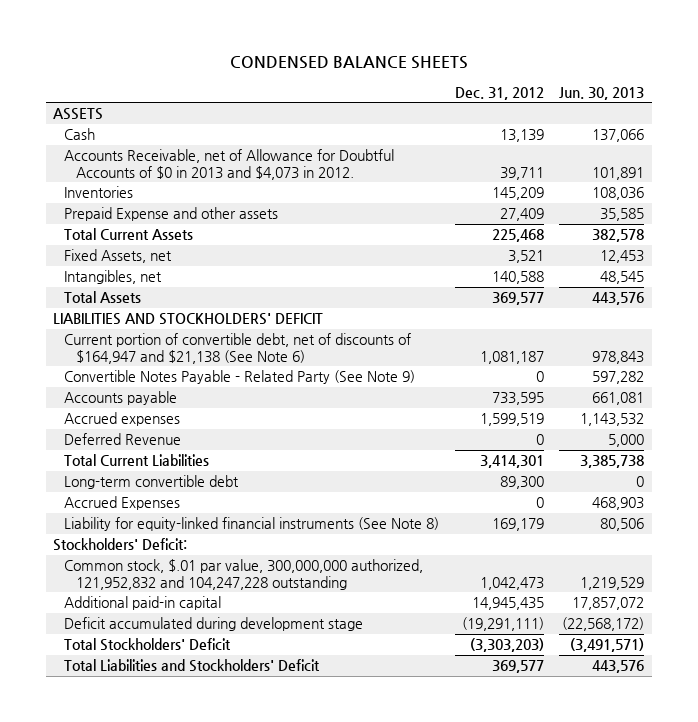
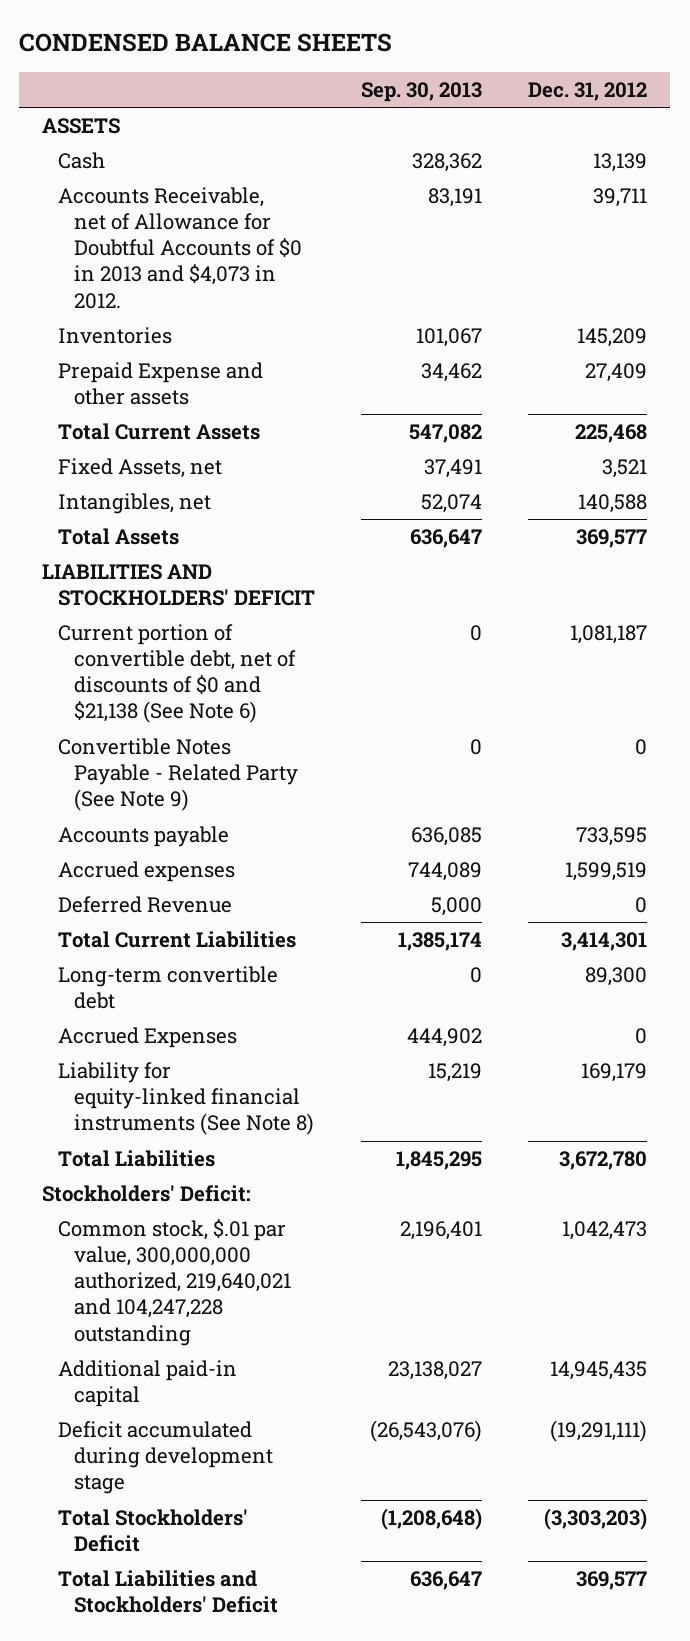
- | Dec. 31, 2012 | Jun. 30, 2013
+ | Sep. 30, 2013 | Dec. 31, 2012
- Current portion of convertible debt, net of discounts of $164,947 and $21,138 (See Note 6) | 1,081,187 | 978,843
+ Current portion of convertible debt, net of discounts of $0 and $21,138 (See Note 6) | 0 | 1,081,187
+ Total Liabilities | 1,845,295 | 3,672,780
- Common stock, $.01 par value, 300,000,000 authorized, 121,952,832 and 104,247,228 outstanding | 1,042,473 | 1,219,529
+ Common stock, $.01 par value, 300,000,000 authorized, 219,640,021 and 104,247,228 outstanding | 2,196,401 | 1,042,473

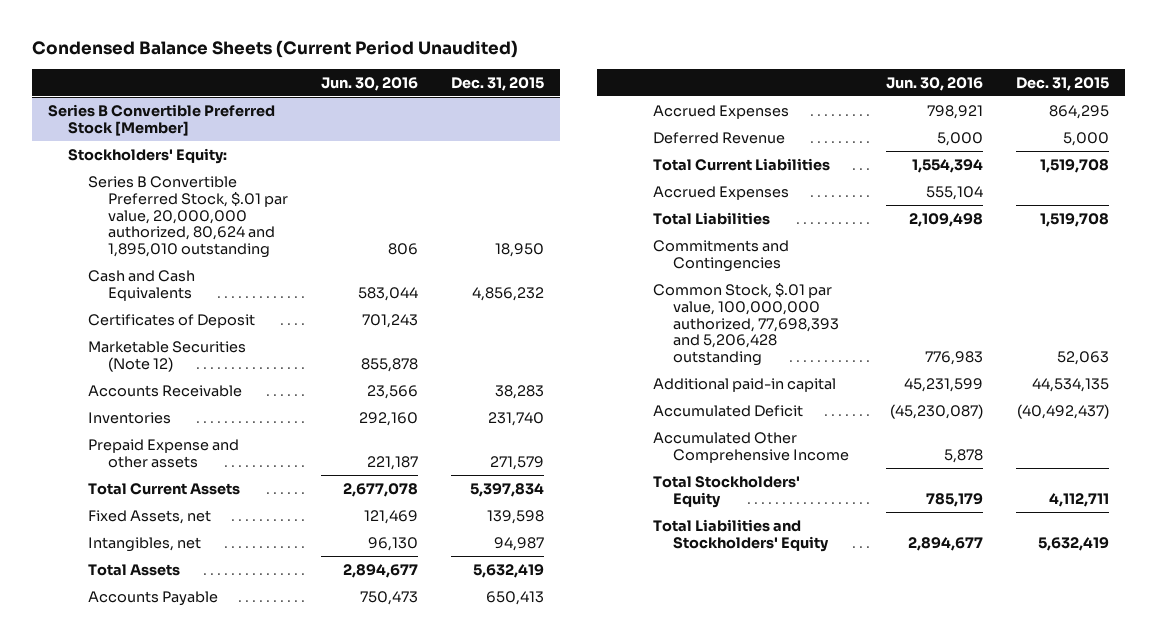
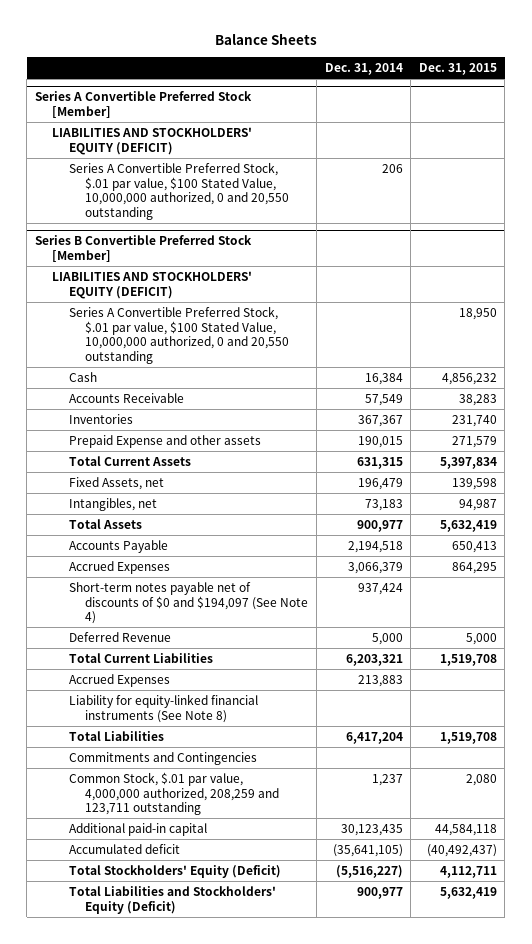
- Condensed Balance Sheets (Current Period Unaudited)
+ Balance Sheets
- | Jun. 30, 2016 | Dec. 31, 2015
+ | Dec. 31, 2014 | Dec. 31, 2015
+ Series A Convertible Preferred Stock [Member]
+ LIABILITIES AND STOCKHOLDERS' EQUITY (DEFICIT)
+ Series A Convertible Preferred Stock, $.01 par value, $100 Stated Value, 10,000,000 authorized, 0 and 20,550 outstanding | 206 |
@ Series B Convertible Preferred Stock [Member]
- Stockholders' Equity:
- Series B Convertible Preferred Stock, $.01 par value, 20,000,000 authorized, 80,624 and 1,895,010 outstanding | 806 | 18,950
- Cash and Cash Equivalents | 583,044 | 4,856,232
- Certificates of Deposit | 701,243 |
- Marketable Securities (Note 12) | 855,878 |
+ LIABILITIES AND STOCKHOLDERS' EQUITY (DEFICIT)
+ Series A Convertible Preferred Stock, $.01 par value, $100 Stated Value, 10,000,000 authorized, 0 and 20,550 outstanding | | 18,950
+ Cash | 16,384 | 4,856,232
+ Short-term notes payable net of discounts of $0 and $194,097 (See Note 4) | 937,424 |
+ Liability for equity-linked financial instruments (See Note 8)
- Common Stock, $.01 par value, 100,000,000 authorized, 77,698,393 and 5,206,428 outstanding | 776,983 | 52,063
- Additional paid-in capital | 45,231,599 | 44,534,135
- Accumulated Deficit | (45,230,087) | (40,492,437)
- Accumulated Other Comprehensive Income | 5,878 |
- Total Stockholders' Equity | 785,179 | 4,112,711
- Total Liabilities and Stockholders' Equity | 2,894,677 | 5,632,419
+ Common Stock, $.01 par value, 4,000,000 authorized, 208,259 and 123,711 outstanding | 1,237 | 2,080
+ Additional paid-in capital | 30,123,435 | 44,584,118
+ Accumulated deficit | (35,641,105) | (40,492,437)
+ Total Stockholders' Equity (Deficit) | (5,516,227) | 4,112,711
+ Total Liabilities and Stockholders' Equity (Deficit) | 900,977 | 5,632,419

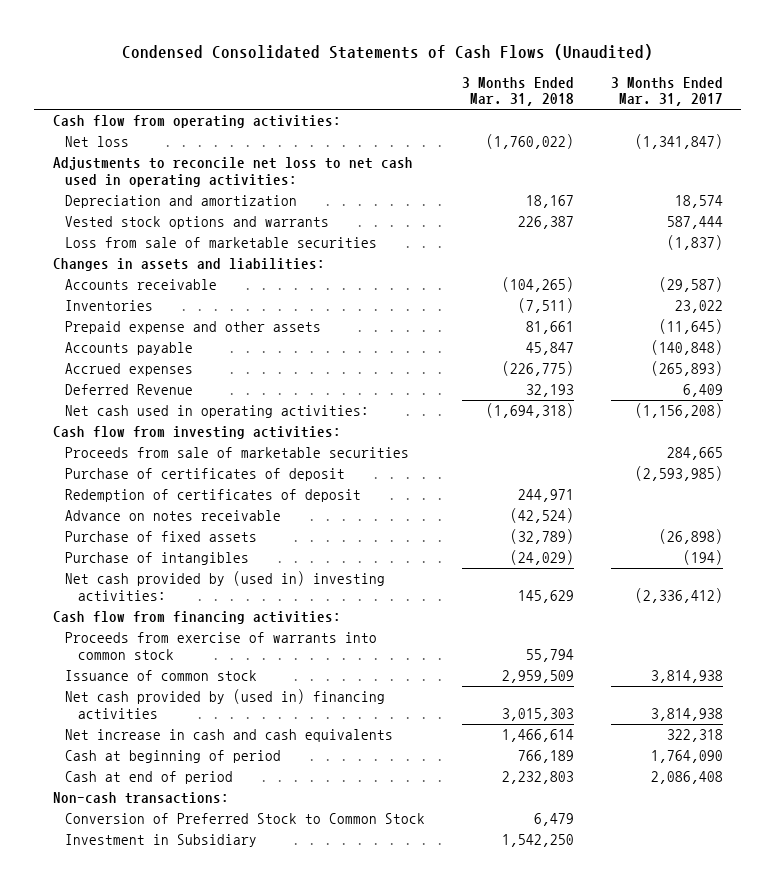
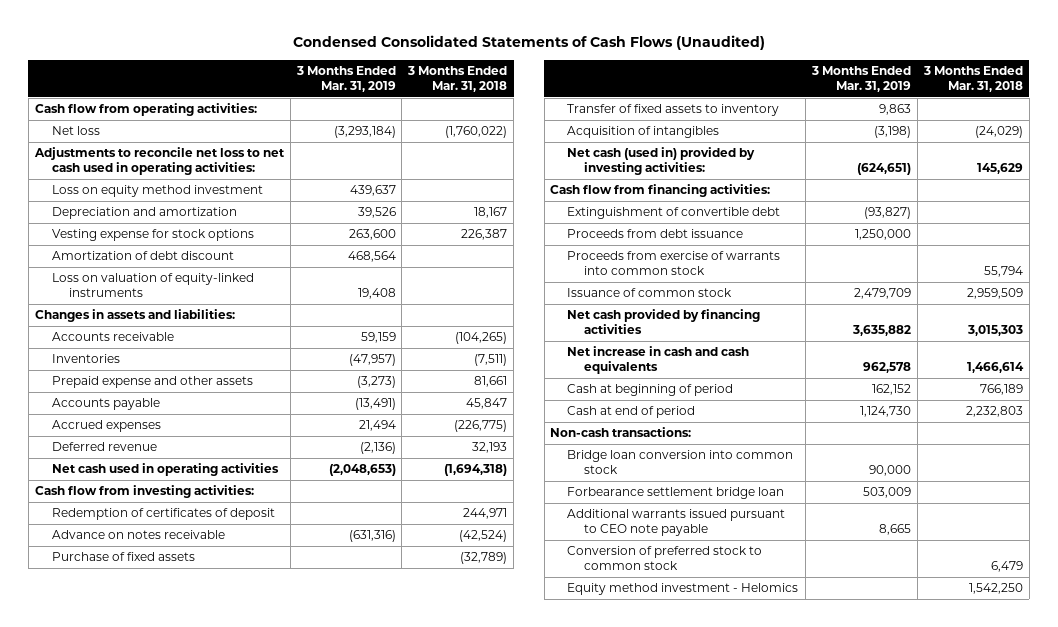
- | 3 Months Ended Mar. 31, 2018 | 3 Months Ended Mar. 31, 2017
+ | 3 Months Ended Mar. 31, 2019 | 3 Months Ended Mar. 31, 2018
+ Loss on equity method investment | 439,637 |
- Vested stock options and warrants | 226,387 | 587,444
- Loss from sale of marketable securities | | (1,837)
+ Vesting expense for stock options | 263,600 | 226,387
+ Amortization of debt discount | 468,564 |
+ Loss on valuation of equity-linked instruments | 19,408 |
- Deferred Revenue | 32,193 | 6,409
- Net cash used in operating activities: | (1,694,318) | (1,156,208)
+ Deferred revenue | (2,136) | 32,193
+ Net cash used in operating activities | (2,048,653) | (1,694,318)
- Proceeds from sale of marketable securities | | 284,665
- Purchase of certificates of deposit | | (2,593,985)
- Purchase of intangibles | (24,029) | (194)
- Net cash provided by (used in) investing activities: | 145,629 | (2,336,412)
+ Transfer of fixed assets to inventory | 9,863 |
+ Acquisition of intangibles | (3,198) | (24,029)
+ Net cash (used in) provided by investing activities: | (624,651) | 145,629
+ Extinguishment of convertible debt | (93,827) |
+ Proceeds from debt issuance | 1,250,000 |
- Net cash provided by (used in) financing activities | 3,015,303 | 3,814,938
+ Net cash provided by financing activities | 3,635,882 | 3,015,303
- Conversion of Preferred Stock to Common Stock | 6,479 |
- Investment in Subsidiary | 1,542,250 |
+ Bridge loan conversion into common stock | 90,000 |
+ Forbearance settlement bridge loan | 503,009 |
+ Additional warrants issued pursuant to CEO note payable | 8,665 |
+ Conversion of preferred stock to common stock | | 6,479
+ Equity method investment - Helomics | | 1,542,250

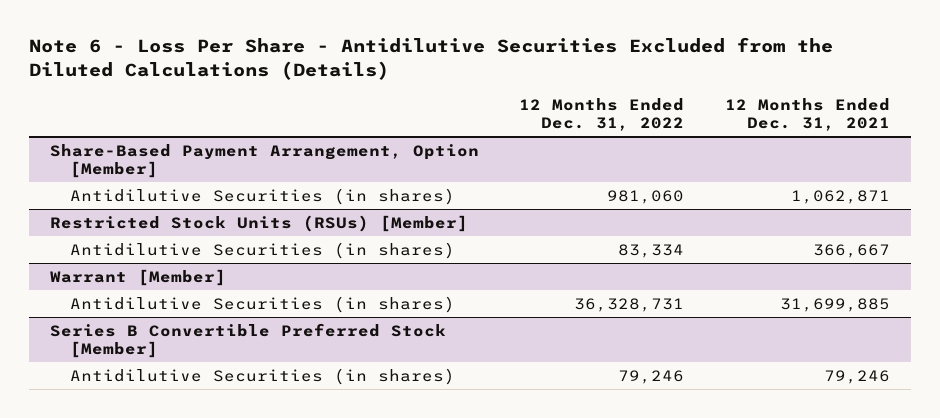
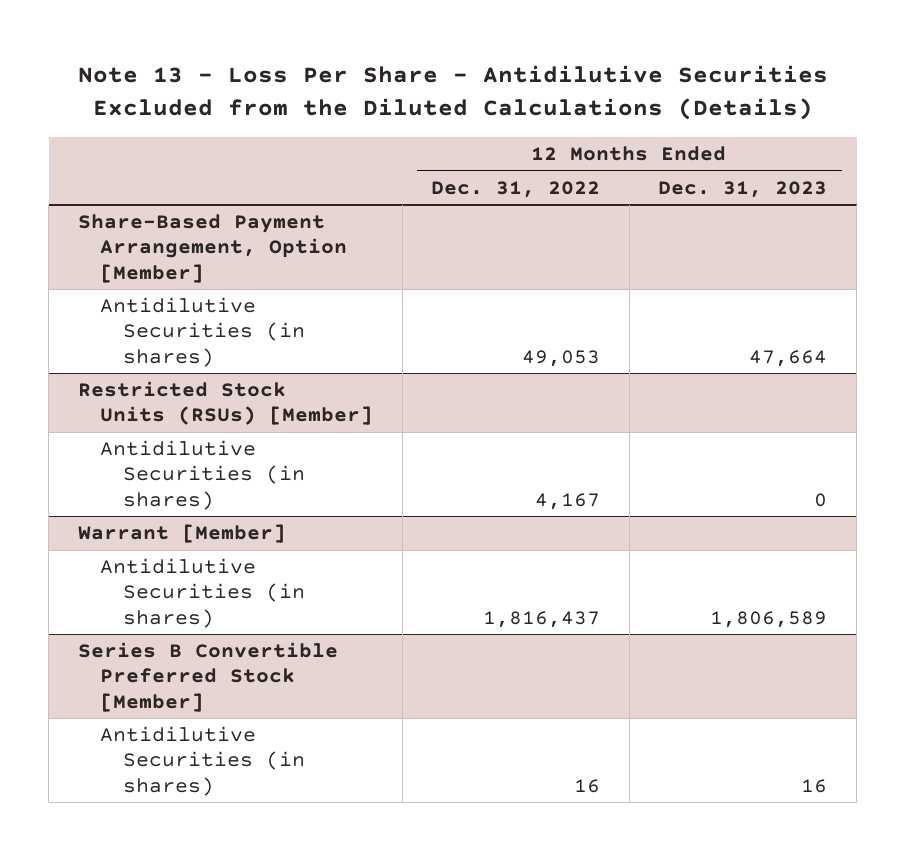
- Note 6 - Loss Per Share - Antidilutive Securities Excluded from the Diluted Calculations (Details)
+ Note 13 - Loss Per Share - Antidilutive Securities Excluded from the Diluted Calculations (Details)
- | 12 Months Ended Dec. 31, 2022 | 12 Months Ended Dec. 31, 2021
+ | 12 Months Ended Dec. 31, 2022 | 12 Months Ended Dec. 31, 2023
@ Share-Based Payment Arrangement, Option [Member]
- Antidilutive Securities (in shares) | 981,060 | 1,062,871
+ Antidilutive Securities (in shares) | 49,053 | 47,664
@ Restricted Stock Units (RSUs) [Member]
- Antidilutive Securities (in shares) | 83,334 | 366,667
+ Antidilutive Securities (in shares) | 4,167 | 0
@ Warrant [Member]
- Antidilutive Securities (in shares) | 36,328,731 | 31,699,885
+ Antidilutive Securities (in shares) | 1,816,437 | 1,806,589
@ Series B Convertible Preferred Stock [Member]
- Antidilutive Securities (in shares) | 79,246 | 79,246
+ Antidilutive Securities (in shares) | 16 | 16

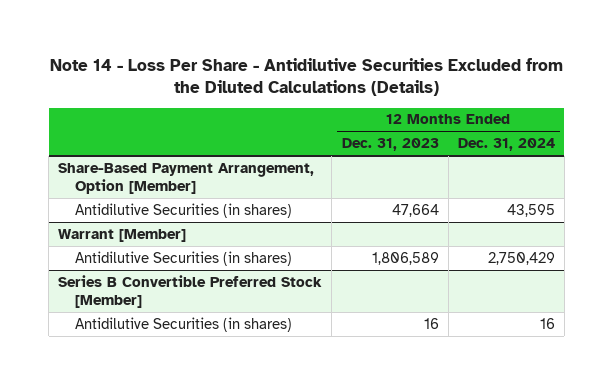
- Note 13 - Loss Per Share - Antidilutive Securities Excluded from the Diluted Calculations (Details)
+ Note 14 - Loss Per Share - Antidilutive Securities Excluded from the Diluted Calculations (Details)
- | 12 Months Ended Dec. 31, 2022 | 12 Months Ended Dec. 31, 2023
+ | 12 Months Ended Dec. 31, 2023 | 12 Months Ended Dec. 31, 2024
- Restricted Stock Units (RSUs) [Member]
- Antidilutive Securities (in shares) | 4,167 | 0

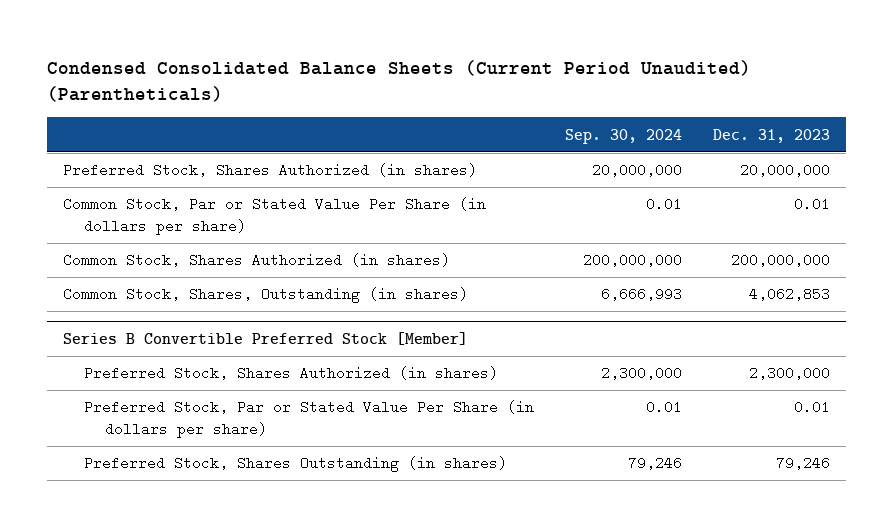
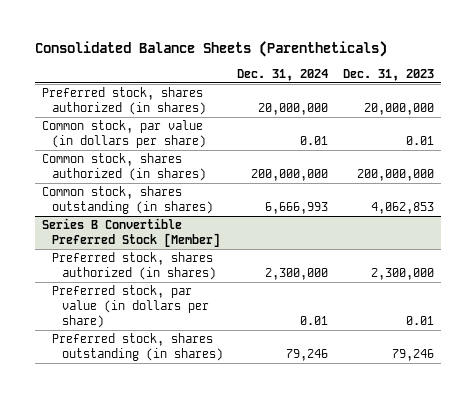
- Condensed Consolidated Balance Sheets (Current Period Unaudited) (Parentheticals)
+ Consolidated Balance Sheets (Parentheticals)
- | Sep. 30, 2024 | Dec. 31, 2023
+ | Dec. 31, 2024 | Dec. 31, 2023
- Preferred Stock, Shares Authorized (in shares) | 20,000,000 | 20,000,000
- Common Stock, Par or Stated Value Per Share (in dollars per share) | 0.01 | 0.01
- Common Stock, Shares Authorized (in shares) | 200,000,000 | 200,000,000
- Common Stock, Shares, Outstanding (in shares) | 6,666,993 | 4,062,853
+ Preferred stock, shares authorized (in shares) | 20,000,000 | 20,000,000
+ Common stock, par value (in dollars per share) | 0.01 | 0.01
+ Common stock, shares authorized (in shares) | 200,000,000 | 200,000,000
+ Common stock, shares outstanding (in shares) | 6,666,993 | 4,062,853
@ Series B Convertible Preferred Stock [Member]
- Preferred Stock, Shares Authorized (in shares) | 2,300,000 | 2,300,000
- Preferred Stock, Par or Stated Value Per Share (in dollars per share) | 0.01 | 0.01
- Preferred Stock, Shares Outstanding (in shares) | 79,246 | 79,246
+ Preferred stock, shares authorized (in shares) | 2,300,000 | 2,300,000
+ Preferred stock, par value (in dollars per share) | 0.01 | 0.01
+ Preferred stock, shares outstanding (in shares) | 79,246 | 79,246

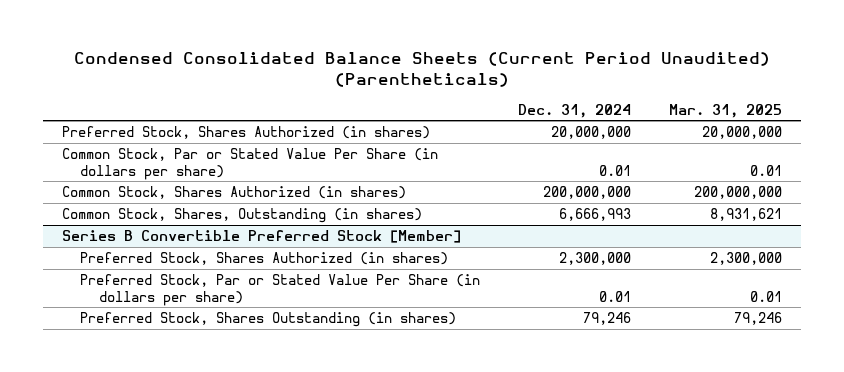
- Consolidated Balance Sheets (Parentheticals)
+ Condensed Consolidated Balance Sheets (Current Period Unaudited) (Parentheticals)
- | Dec. 31, 2024 | Dec. 31, 2023
+ | Dec. 31, 2024 | Mar. 31, 2025
- Preferred stock, shares authorized (in shares) | 20,000,000 | 20,000,000
- Common stock, par value (in dollars per share) | 0.01 | 0.01
- Common stock, shares authorized (in shares) | 200,000,000 | 200,000,000
- Common stock, shares outstanding (in shares) | 6,666,993 | 4,062,853
+ Preferred Stock, Shares Authorized (in shares) | 20,000,000 | 20,000,000
+ Common Stock, Par or Stated Value Per Share (in dollars per share) | 0.01 | 0.01
+ Common Stock, Shares Authorized (in shares) | 200,000,000 | 200,000,000
+ Common Stock, Shares, Outstanding (in shares) | 6,666,993 | 8,931,621
@ Series B Convertible Preferred Stock [Member]
- Preferred stock, shares authorized (in shares) | 2,300,000 | 2,300,000
- Preferred stock, par value (in dollars per share) | 0.01 | 0.01
- Preferred stock, shares outstanding (in shares) | 79,246 | 79,246
+ Preferred Stock, Shares Authorized (in shares) | 2,300,000 | 2,300,000
+ Preferred Stock, Par or Stated Value Per Share (in dollars per share) | 0.01 | 0.01
+ Preferred Stock, Shares Outstanding (in shares) | 79,246 | 79,246

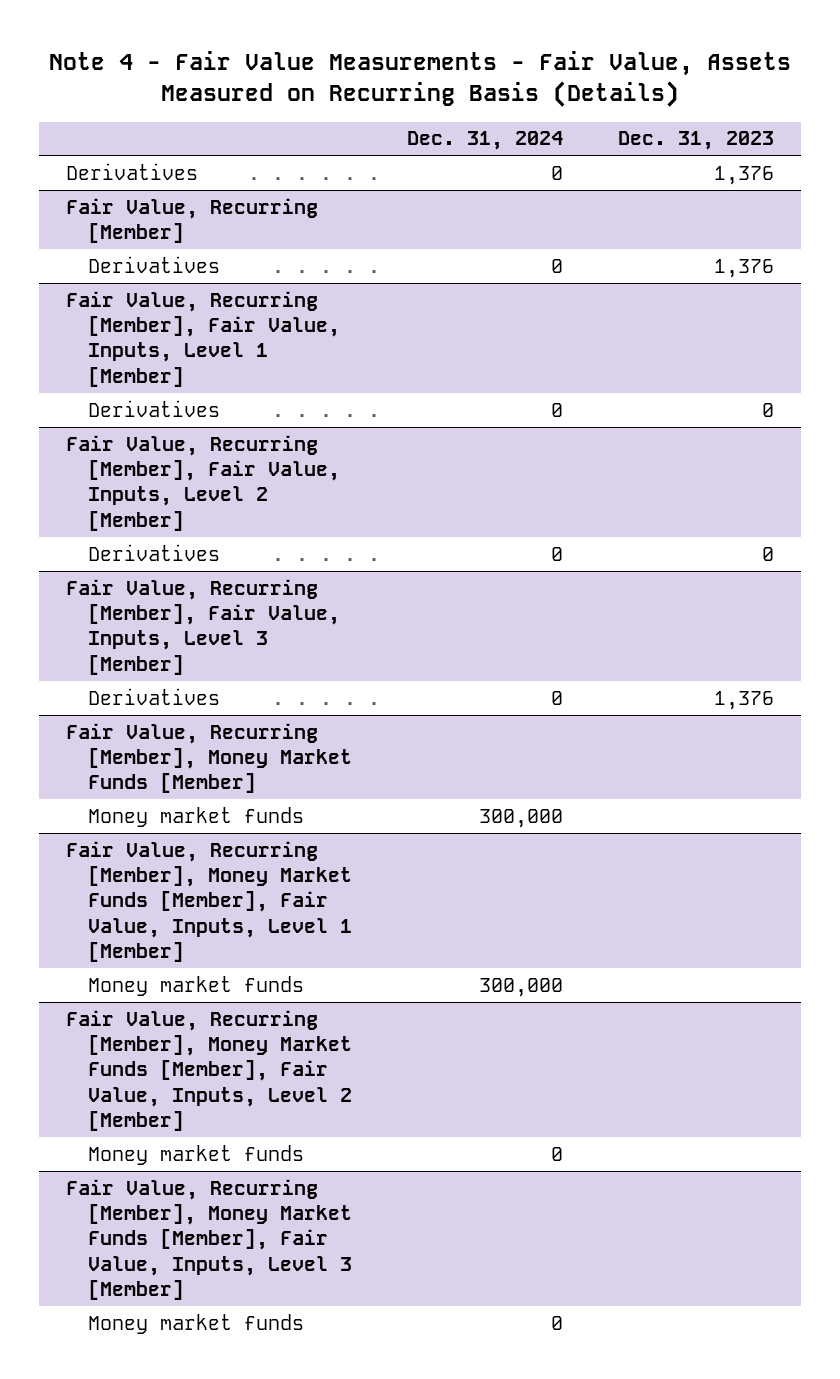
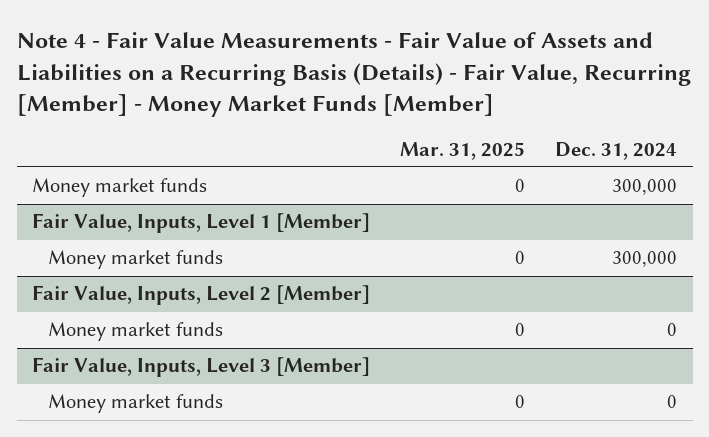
- Note 4 - Fair Value Measurements - Fair Value, Assets Measured on Recurring Basis (Details)
+ Note 4 - Fair Value Measurements - Fair Value of Assets and Liabilities on a Recurring Basis (Details) - Fair Value, Recurring [Member] - Money Market Funds [Member]
- | Dec. 31, 2024 | Dec. 31, 2023
+ | Mar. 31, 2025 | Dec. 31, 2024
- Derivatives | 0 | 1,376
- Fair Value, Recurring [Member]
- Derivatives | 0 | 1,376
- Fair Value, Recurring [Member], Fair Value, Inputs, Level 1 [Member]
- Derivatives | 0 | 0
- Fair Value, Recurring [Member], Fair Value, Inputs, Level 2 [Member]
- Derivatives | 0 | 0
- Fair Value, Recurring [Member], Fair Value, Inputs, Level 3 [Member]
- Derivatives | 0 | 1,376
- Fair Value, Recurring [Member], Money Market Funds [Member]
- Fair Value, Recurring [Member], Money Market Funds [Member], Fair Value, Inputs, Level 1 [Member]
+ Fair Value, Inputs, Level 1 [Member]
- Fair Value, Recurring [Member], Money Market Funds [Member], Fair Value, Inputs, Level 2 [Member]
+ Fair Value, Inputs, Level 2 [Member]
- Fair Value, Recurring [Member], Money Market Funds [Member], Fair Value, Inputs, Level 3 [Member]
+ Fair Value, Inputs, Level 3 [Member]

